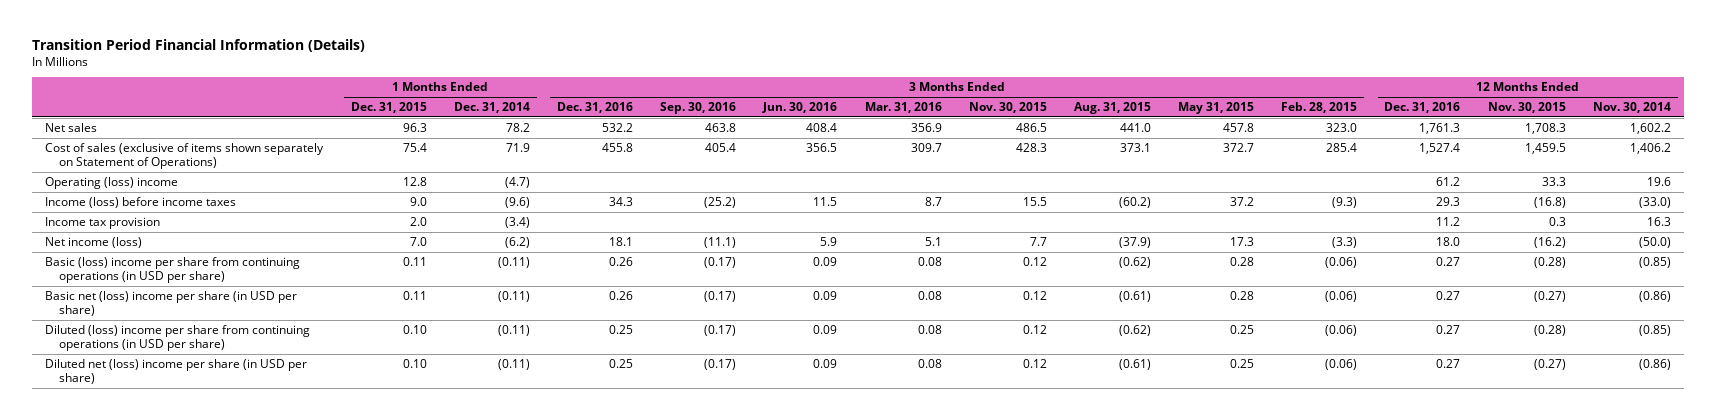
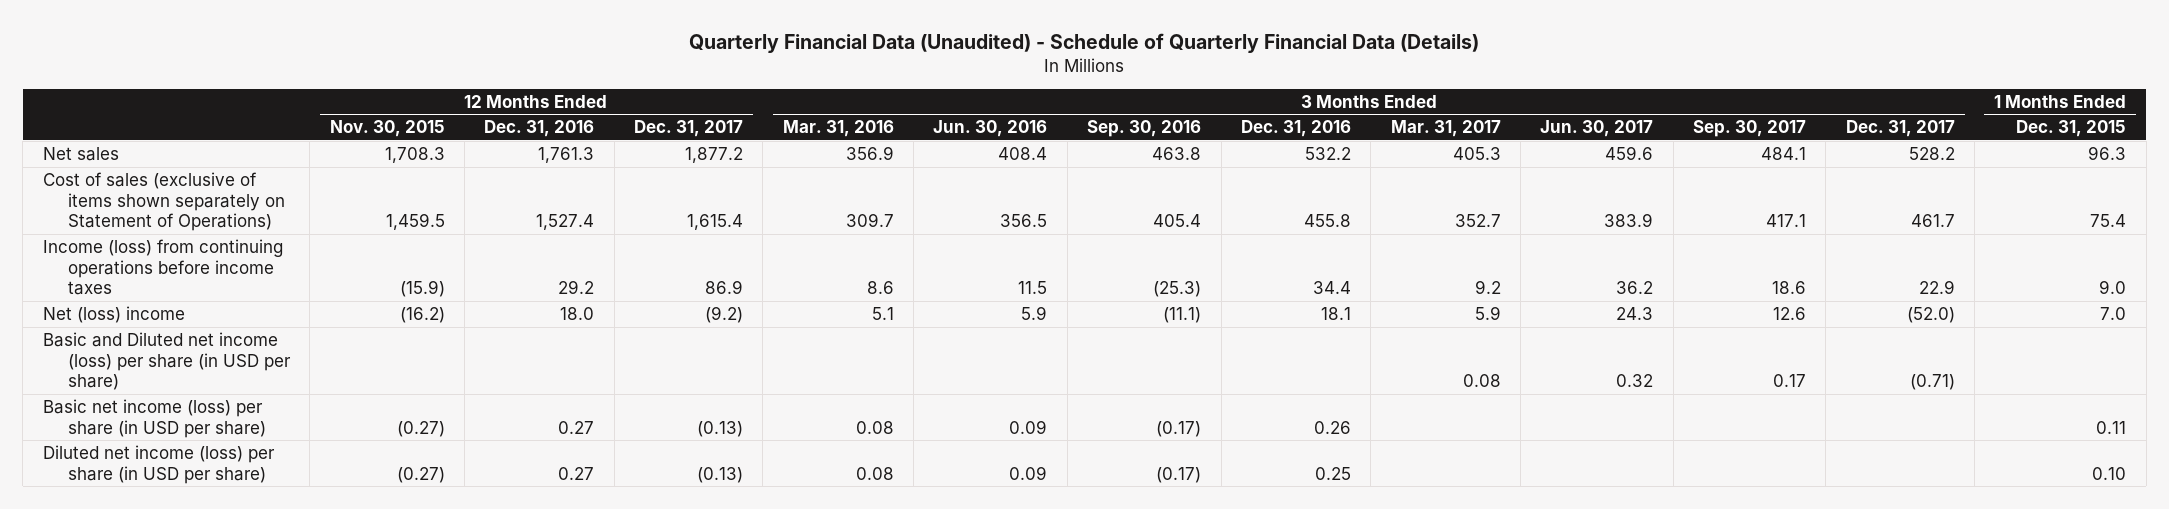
- Transition Period Financial Information (Details)
+ Quarterly Financial Data (Unaudited) - Schedule of Quarterly Financial Data (Details)
- | 1 Months Ended Dec. 31, 2015 | 1 Months Ended Dec. 31, 2014 | 3 Months Ended Dec. 31, 2016 | 3 Months Ended Sep. 30, 2016 | 3 Months Ended Jun. 30, 2016 | 3 Months Ended Mar. 31, 2016 | 3 Months Ended Nov. 30, 2015 | 3 Months Ended Aug. 31, 2015 | 3 Months Ended May 31, 2015 | 3 Months Ended Feb. 28, 2015 | 12 Months Ended Dec. 31, 2016 | 12 Months Ended Nov. 30, 2015 | 12 Months Ended Nov. 30, 2014
+ | 12 Months Ended Nov. 30, 2015 | 12 Months Ended Dec. 31, 2016 | 12 Months Ended Dec. 31, 2017 | 3 Months Ended Mar. 31, 2016 | 3 Months Ended Jun. 30, 2016 | 3 Months Ended Sep. 30, 2016 | 3 Months Ended Dec. 31, 2016 | 3 Months Ended Mar. 31, 2017 | 3 Months Ended Jun. 30, 2017 | 3 Months Ended Sep. 30, 2017 | 3 Months Ended Dec. 31, 2017 | 1 Months Ended Dec. 31, 2015
- Operating (loss) income | 12.8 | (4.7) | | | | | | | | | 61.2 | 33.3 | 19.6
- Income (loss) before income taxes | 9.0 | (9.6) | 34.3 | (25.2) | 11.5 | 8.7 | 15.5 | (60.2) | 37.2 | (9.3) | 29.3 | (16.8) | (33.0)
- Income tax provision | 2.0 | (3.4) | | | | | | | | | 11.2 | 0.3 | 16.3
- Net income (loss) | 7.0 | (6.2) | 18.1 | (11.1) | 5.9 | 5.1 | 7.7 | (37.9) | 17.3 | (3.3) | 18.0 | (16.2) | (50.0)
- Basic (loss) income per share from continuing operations (in USD per share) | 0.11 | (0.11) | 0.26 | (0.17) | 0.09 | 0.08 | 0.12 | (0.62) | 0.28 | (0.06) | 0.27 | (0.28) | (0.85)
- Basic net (loss) income per share (in USD per share) | 0.11 | (0.11) | 0.26 | (0.17) | 0.09 | 0.08 | 0.12 | (0.61) | 0.28 | (0.06) | 0.27 | (0.27) | (0.86)
- Diluted (loss) income per share from continuing operations (in USD per share) | 0.10 | (0.11) | 0.25 | (0.17) | 0.09 | 0.08 | 0.12 | (0.62) | 0.25 | (0.06) | 0.27 | (0.28) | (0.85)
- Diluted net (loss) income per share (in USD per share) | 0.10 | (0.11) | 0.25 | (0.17) | 0.09 | 0.08 | 0.12 | (0.61) | 0.25 | (0.06) | 0.27 | (0.27) | (0.86)
+ Income (loss) from continuing operations before income taxes | (15.9) | 29.2 | 86.9 | 8.6 | 11.5 | (25.3) | 34.4 | 9.2 | 36.2 | 18.6 | 22.9 | 9.0
+ Net (loss) income | (16.2) | 18.0 | (9.2) | 5.1 | 5.9 | (11.1) | 18.1 | 5.9 | 24.3 | 12.6 | (52.0) | 7.0
+ Basic and Diluted net income (loss) per share (in USD per share) | | | | | | | | 0.08 | 0.32 | 0.17 | (0.71) |
+ Basic net income (loss) per share (in USD per share) | (0.27) | 0.27 | (0.13) | 0.08 | 0.09 | (0.17) | 0.26 | | | | | 0.11
+ Diluted net income (loss) per share (in USD per share) | (0.27) | 0.27 | (0.13) | 0.08 | 0.09 | (0.17) | 0.25 | | | | | 0.10

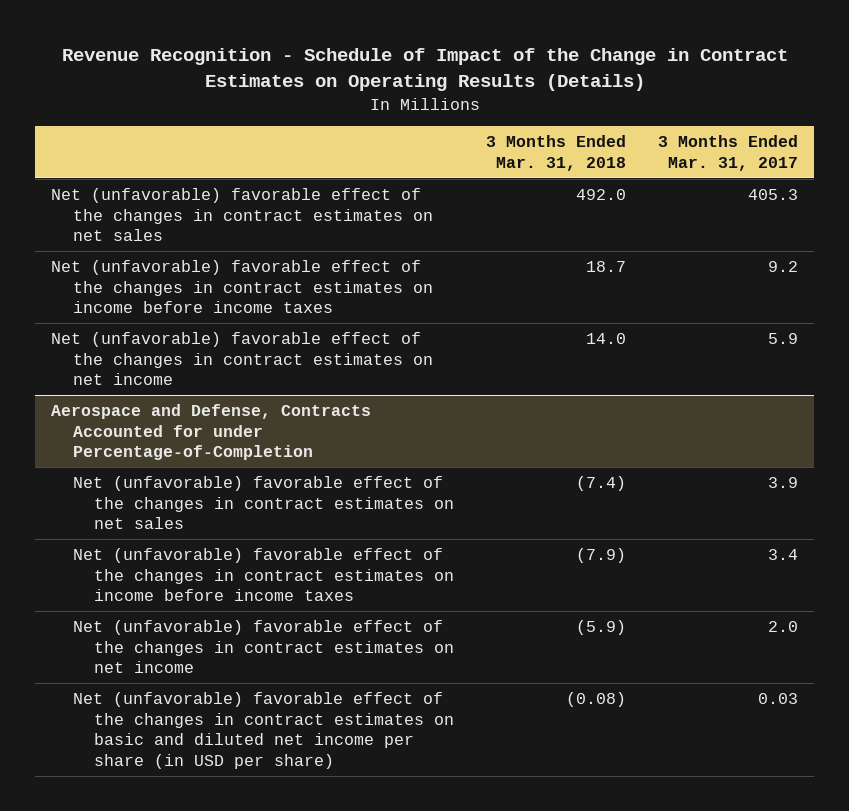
- Quarterly Financial Data (Unaudited) - Schedule of Quarterly Financial Data (Details)
+ Revenue Recognition - Schedule of Impact of the Change in Contract Estimates on Operating Results (Details)
- | 12 Months Ended Nov. 30, 2015 | 12 Months Ended Dec. 31, 2016 | 12 Months Ended Dec. 31, 2017 | 3 Months Ended Mar. 31, 2016 | 3 Months Ended Jun. 30, 2016 | 3 Months Ended Sep. 30, 2016 | 3 Months Ended Dec. 31, 2016 | 3 Months Ended Mar. 31, 2017 | 3 Months Ended Jun. 30, 2017 | 3 Months Ended Sep. 30, 2017 | 3 Months Ended Dec. 31, 2017 | 1 Months Ended Dec. 31, 2015
+ | 3 Months Ended Mar. 31, 2018 | 3 Months Ended Mar. 31, 2017
- Net sales | 1,708.3 | 1,761.3 | 1,877.2 | 356.9 | 408.4 | 463.8 | 532.2 | 405.3 | 459.6 | 484.1 | 528.2 | 96.3
- Cost of sales (exclusive of items shown separately on Statement of Operations) | 1,459.5 | 1,527.4 | 1,615.4 | 309.7 | 356.5 | 405.4 | 455.8 | 352.7 | 383.9 | 417.1 | 461.7 | 75.4
- Income (loss) from continuing operations before income taxes | (15.9) | 29.2 | 86.9 | 8.6 | 11.5 | (25.3) | 34.4 | 9.2 | 36.2 | 18.6 | 22.9 | 9.0
- Net (loss) income | (16.2) | 18.0 | (9.2) | 5.1 | 5.9 | (11.1) | 18.1 | 5.9 | 24.3 | 12.6 | (52.0) | 7.0
- Basic and Diluted net income (loss) per share (in USD per share) | | | | | | | | 0.08 | 0.32 | 0.17 | (0.71) |
- Basic net income (loss) per share (in USD per share) | (0.27) | 0.27 | (0.13) | 0.08 | 0.09 | (0.17) | 0.26 | | | | | 0.11
- Diluted net income (loss) per share (in USD per share) | (0.27) | 0.27 | (0.13) | 0.08 | 0.09 | (0.17) | 0.25 | | | | | 0.10
+ Net (unfavorable) favorable effect of the changes in contract estimates on net sales | 492.0 | 405.3
+ Net (unfavorable) favorable effect of the changes in contract estimates on income before income taxes | 18.7 | 9.2
+ Net (unfavorable) favorable effect of the changes in contract estimates on net income | 14.0 | 5.9
+ Aerospace and Defense, Contracts Accounted for under Percentage-of-Completion
+ Net (unfavorable) favorable effect of the changes in contract estimates on net sales | (7.4) | 3.9
+ Net (unfavorable) favorable effect of the changes in contract estimates on income before income taxes | (7.9) | 3.4
+ Net (unfavorable) favorable effect of the changes in contract estimates on net income | (5.9) | 2.0
+ Net (unfavorable) favorable effect of the changes in contract estimates on basic and diluted net income per share (in USD per share) | (0.08) | 0.03

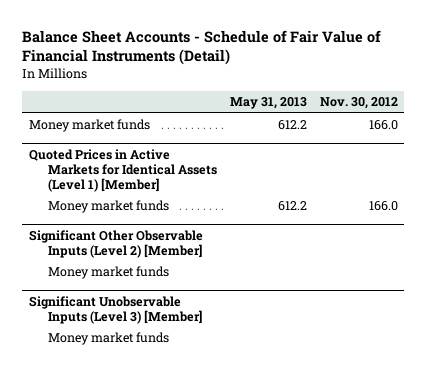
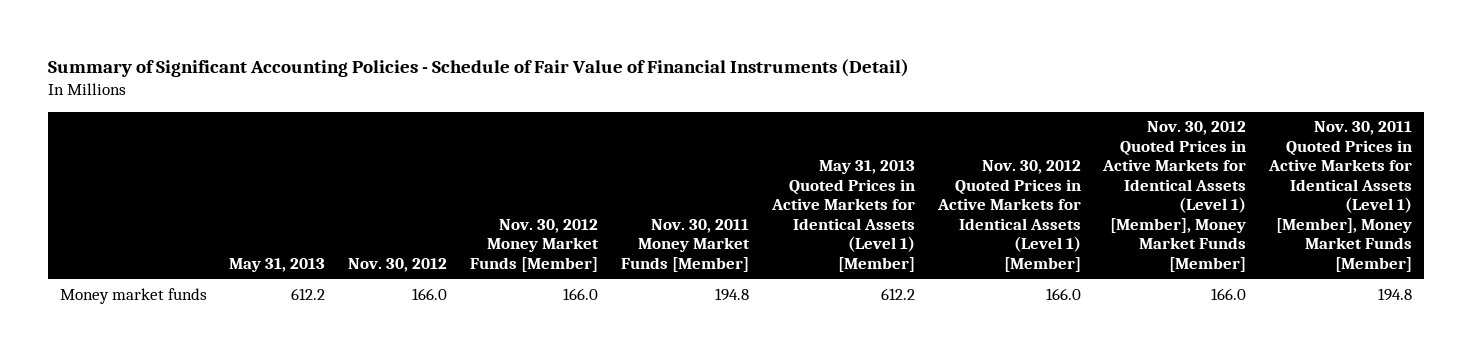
- Balance Sheet Accounts - Schedule of Fair Value of Financial Instruments (Detail)
+ Summary of Significant Accounting Policies - Schedule of Fair Value of Financial Instruments (Detail)
- | May 31, 2013 | Nov. 30, 2012
+ | May 31, 2013 | Nov. 30, 2012 | Nov. 30, 2012 Money Market Funds [Member] | Nov. 30, 2011 Money Market Funds [Member] | May 31, 2013 Quoted Prices in Active Markets for Identical Assets (Level 1) [Member] | Nov. 30, 2012 Quoted Prices in Active Markets for Identical Assets (Level 1) [Member] | Nov. 30, 2012 Quoted Prices in Active Markets for Identical Assets (Level 1) [Member], Money Market Funds [Member] | Nov. 30, 2011 Quoted Prices in Active Markets for Identical Assets (Level 1) [Member], Money Market Funds [Member]
- Quoted Prices in Active Markets for Identical Assets (Level 1) [Member]
- Money market funds | 612.2 | 166.0
- Significant Other Observable Inputs (Level 2) [Member]
- Money market funds
- Significant Unobservable Inputs (Level 3) [Member]
- Money market funds

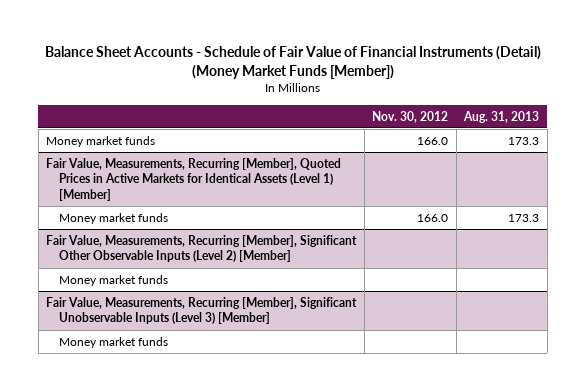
- Summary of Significant Accounting Policies - Schedule of Fair Value of Financial Instruments (Detail)
+ Balance Sheet Accounts - Schedule of Fair Value of Financial Instruments (Detail) (Money Market Funds [Member])
- | May 31, 2013 | Nov. 30, 2012 | Nov. 30, 2012 Money Market Funds [Member] | Nov. 30, 2011 Money Market Funds [Member] | May 31, 2013 Quoted Prices in Active Markets for Identical Assets (Level 1) [Member] | Nov. 30, 2012 Quoted Prices in Active Markets for Identical Assets (Level 1) [Member] | Nov. 30, 2012 Quoted Prices in Active Markets for Identical Assets (Level 1) [Member], Money Market Funds [Member] | Nov. 30, 2011 Quoted Prices in Active Markets for Identical Assets (Level 1) [Member], Money Market Funds [Member]
+ | Nov. 30, 2012 | Aug. 31, 2013
+ Fair Value, Measurements, Recurring [Member], Quoted Prices in Active Markets for Identical Assets (Level 1) [Member]
+ Money market funds | 166.0 | 173.3
+ Fair Value, Measurements, Recurring [Member], Significant Other Observable Inputs (Level 2) [Member]
+ Money market funds
+ Fair Value, Measurements, Recurring [Member], Significant Unobservable Inputs (Level 3) [Member]
+ Money market funds

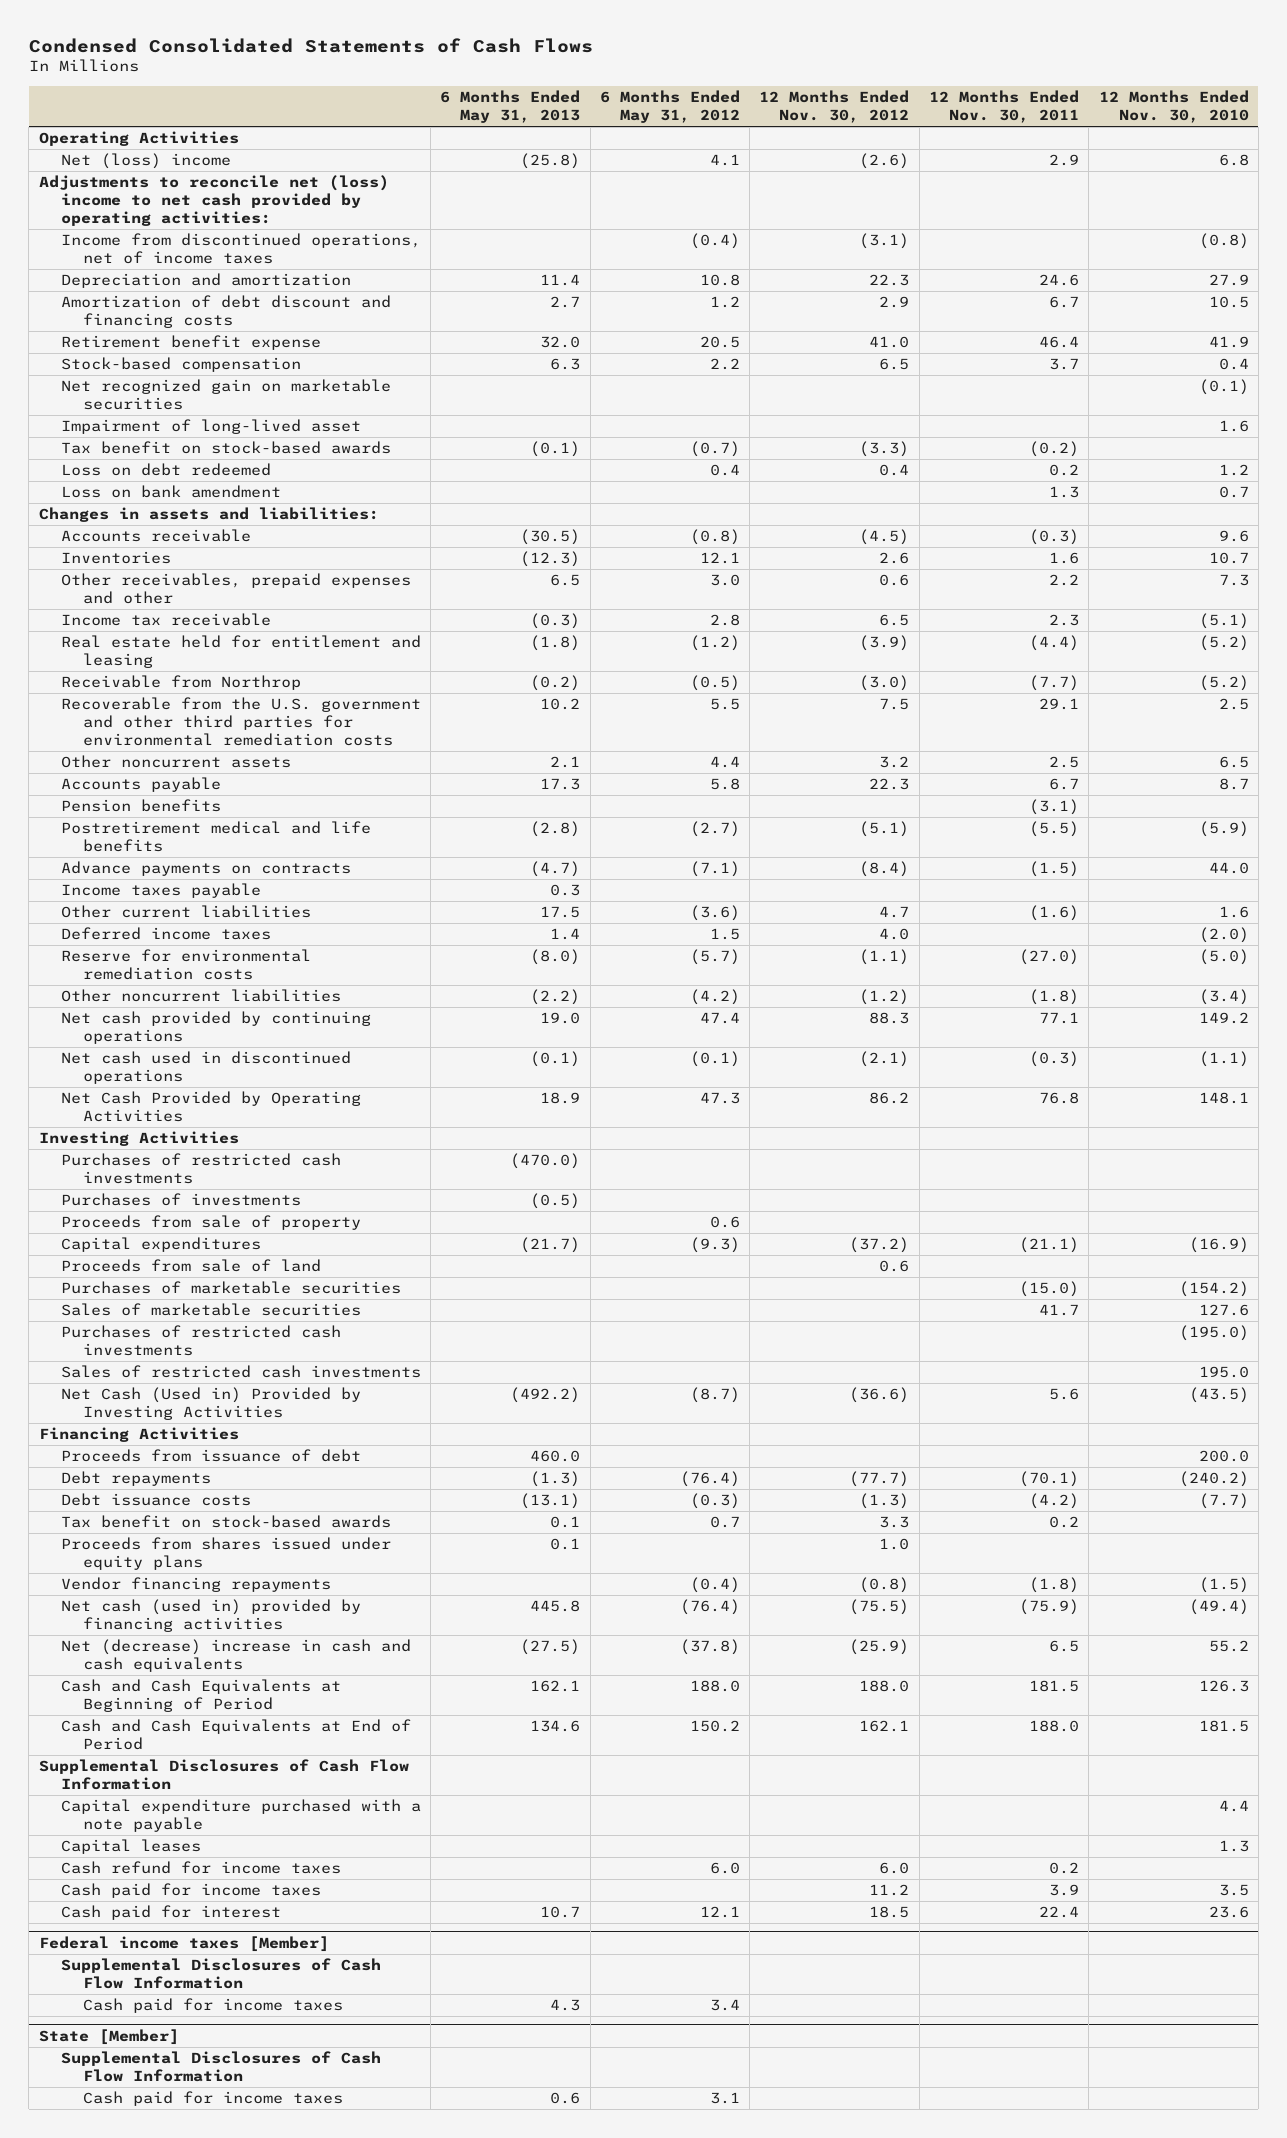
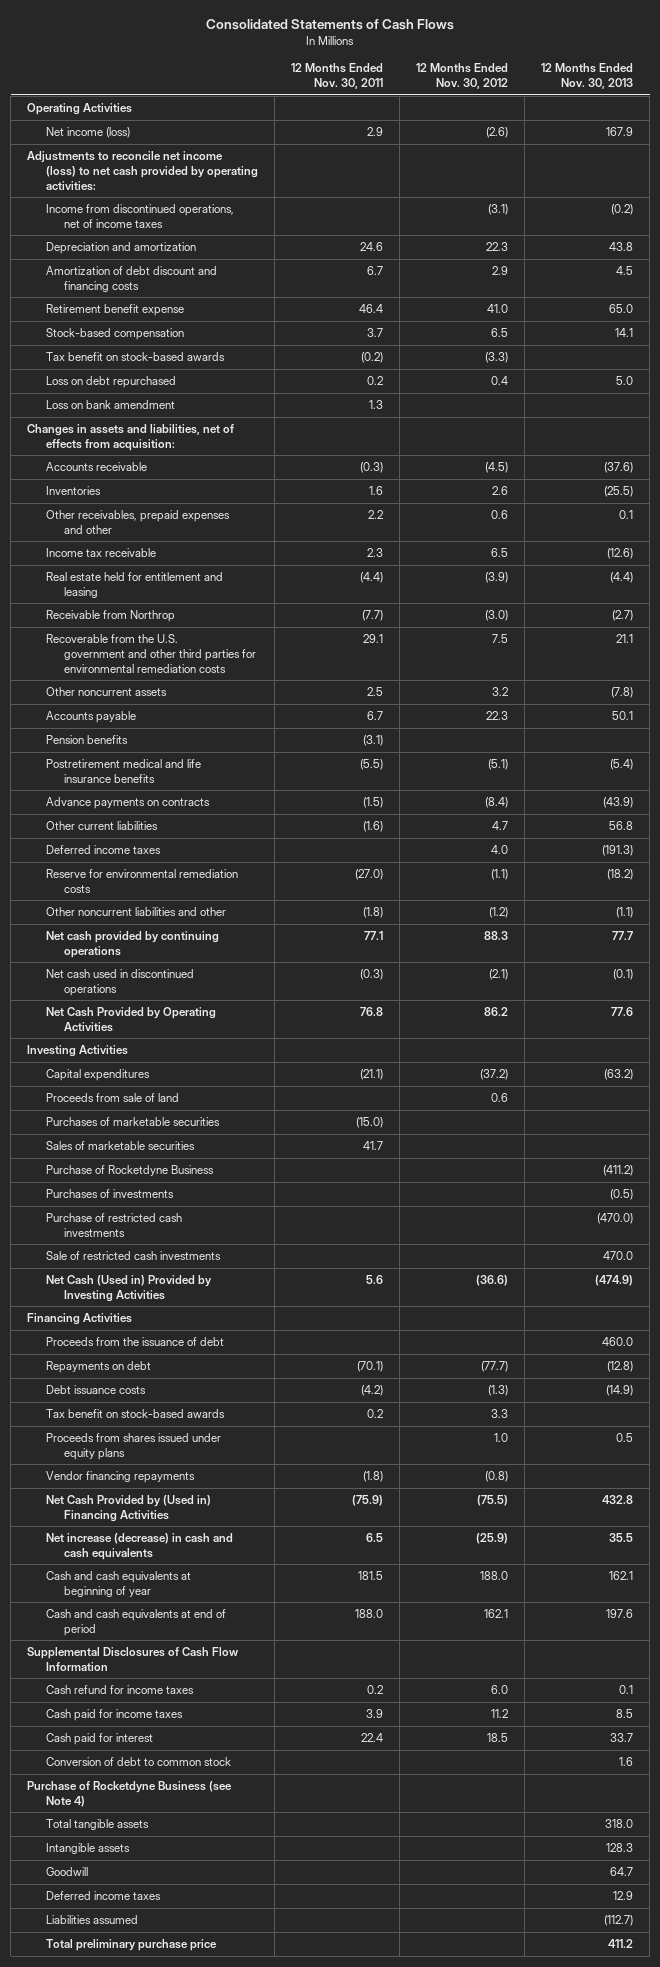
- Condensed Consolidated Statements of Cash Flows
+ Consolidated Statements of Cash Flows
- | 6 Months Ended May 31, 2013 | 6 Months Ended May 31, 2012 | 12 Months Ended Nov. 30, 2012 | 12 Months Ended Nov. 30, 2011 | 12 Months Ended Nov. 30, 2010
+ | 12 Months Ended Nov. 30, 2011 | 12 Months Ended Nov. 30, 2012 | 12 Months Ended Nov. 30, 2013
- Net (loss) income | (25.8) | 4.1 | (2.6) | 2.9 | 6.8
- Adjustments to reconcile net (loss) income to net cash provided by operating activities:
+ Net income (loss) | 2.9 | (2.6) | 167.9
+ Adjustments to reconcile net income (loss) to net cash provided by operating activities:
- Net recognized gain on marketable securities | | | | | (0.1)
- Impairment of long-lived asset | | | | | 1.6
- Loss on debt redeemed | | 0.4 | 0.4 | 0.2 | 1.2
+ Loss on debt repurchased | 0.2 | 0.4 | 5.0
- Changes in assets and liabilities:
+ Changes in assets and liabilities, net of effects from acquisition:
- Postretirement medical and life benefits | (2.8) | (2.7) | (5.1) | (5.5) | (5.9)
+ Postretirement medical and life insurance benefits | (5.5) | (5.1) | (5.4)
- Income taxes payable | 0.3 | | | |
- Other noncurrent liabilities | (2.2) | (4.2) | (1.2) | (1.8) | (3.4)
+ Other noncurrent liabilities and other | (1.8) | (1.2) | (1.1)
- Purchases of restricted cash investments | (470.0) | | | |
- Proceeds from sale of property | | 0.6 | | |
- Purchases of restricted cash investments | | | | | (195.0)
- Sales of restricted cash investments | | | | | 195.0
+ Purchase of Rocketdyne Business | | | (411.2)
moved down: Purchases of investments | | | (0.5)
+ Purchase of restricted cash investments | | | (470.0)
+ Sale of restricted cash investments | | | 470.0
- Proceeds from issuance of debt | 460.0 | | | | 200.0
- Debt repayments | (1.3) | (76.4) | (77.7) | (70.1) | (240.2)
+ Proceeds from the issuance of debt | | | 460.0
+ Repayments on debt | (70.1) | (77.7) | (12.8)
- Net cash (used in) provided by financing activities | 445.8 | (76.4) | (75.5) | (75.9) | (49.4)
- Net (decrease) increase in cash and cash equivalents | (27.5) | (37.8) | (25.9) | 6.5 | 55.2
- Cash and Cash Equivalents at Beginning of Period | 162.1 | 188.0 | 188.0 | 181.5 | 126.3
- Cash and Cash Equivalents at End of Period | 134.6 | 150.2 | 162.1 | 188.0 | 181.5
+ Net Cash Provided by (Used in) Financing Activities | (75.9) | (75.5) | 432.8
+ Net increase (decrease) in cash and cash equivalents | 6.5 | (25.9) | 35.5
+ Cash and cash equivalents at beginning of year | 181.5 | 188.0 | 162.1
+ Cash and cash equivalents at end of period | 188.0 | 162.1 | 197.6
- Capital expenditure purchased with a note payable | | | | | 4.4
- Capital leases | | | | | 1.3
- Federal income taxes [Member]
- Supplemental Disclosures of Cash Flow Information
- Cash paid for income taxes | 4.3 | 3.4 | | |
- State [Member]
- Supplemental Disclosures of Cash Flow Information
- Cash paid for income taxes | 0.6 | 3.1 | | |
+ Conversion of debt to common stock | | | 1.6
+ Purchase of Rocketdyne Business (see Note 4)
+ Total tangible assets | | | 318.0
+ Intangible assets | | | 128.3
+ Goodwill | | | 64.7
+ Deferred income taxes | | | 12.9
+ Liabilities assumed | | | (112.7)
+ Total preliminary purchase price | | | 411.2

